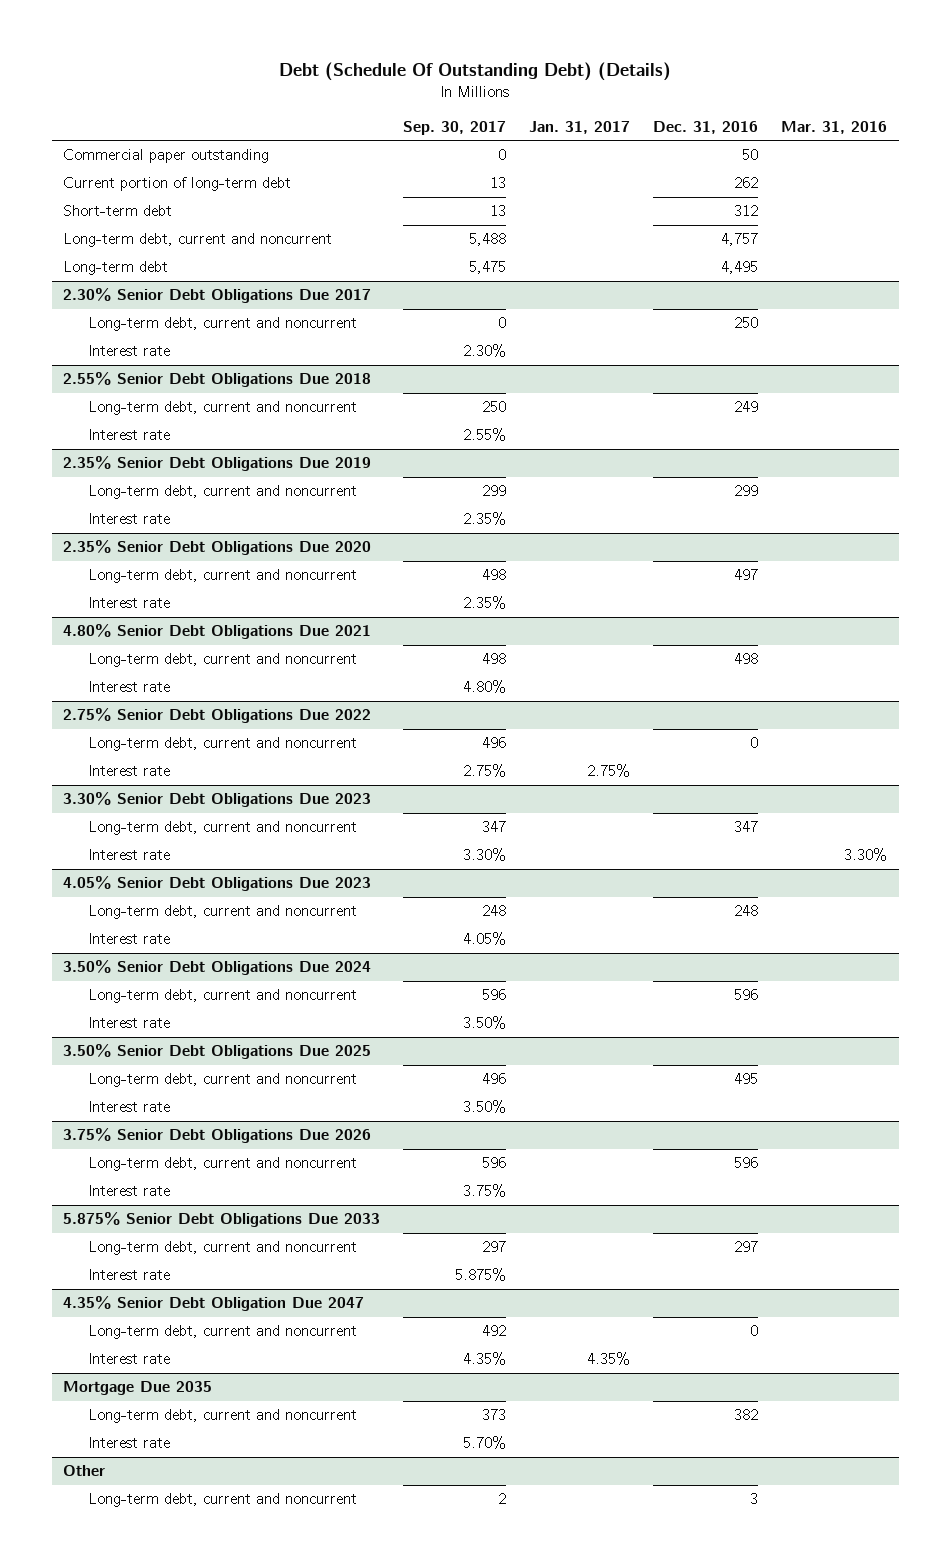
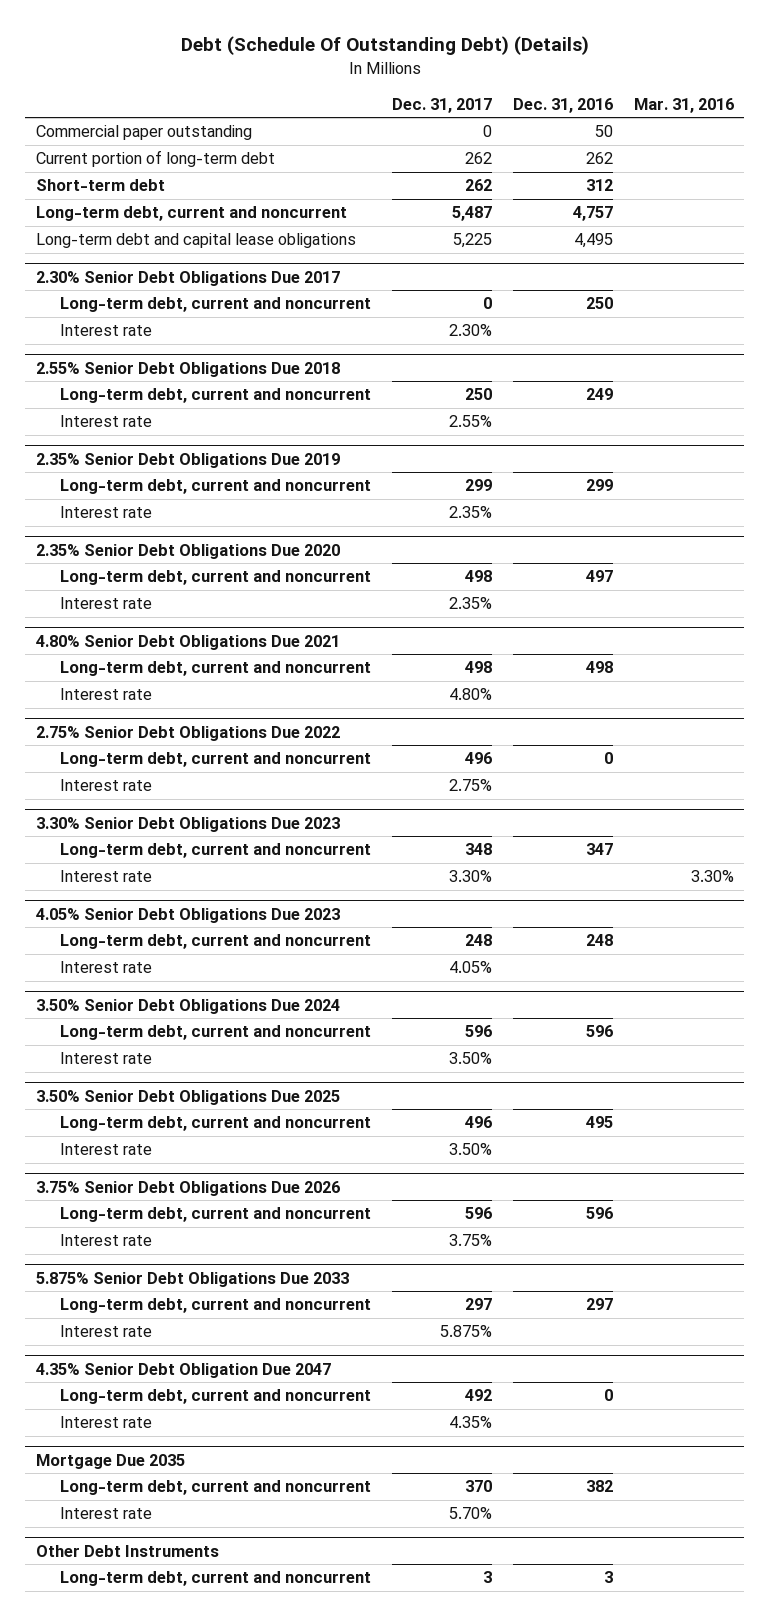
- | Sep. 30, 2017 | Jan. 31, 2017 | Dec. 31, 2016 | Mar. 31, 2016
+ | Dec. 31, 2017 | Dec. 31, 2016 | Mar. 31, 2016
- Long-term debt | 5,475 | | 4,495 |
+ Long-term debt and capital lease obligations | 5,225 | 4,495 |
- Other
+ Other Debt Instruments

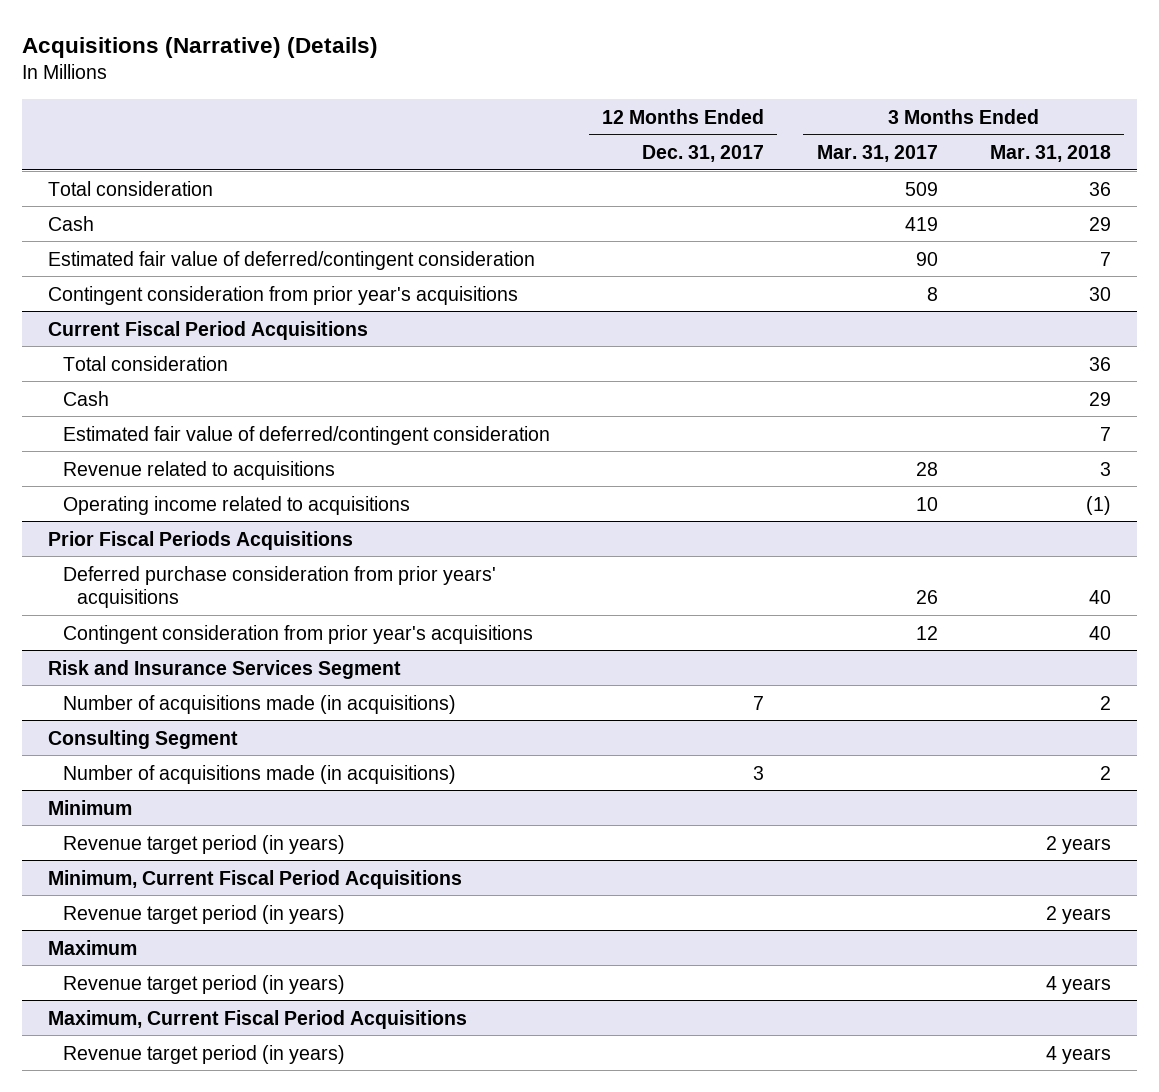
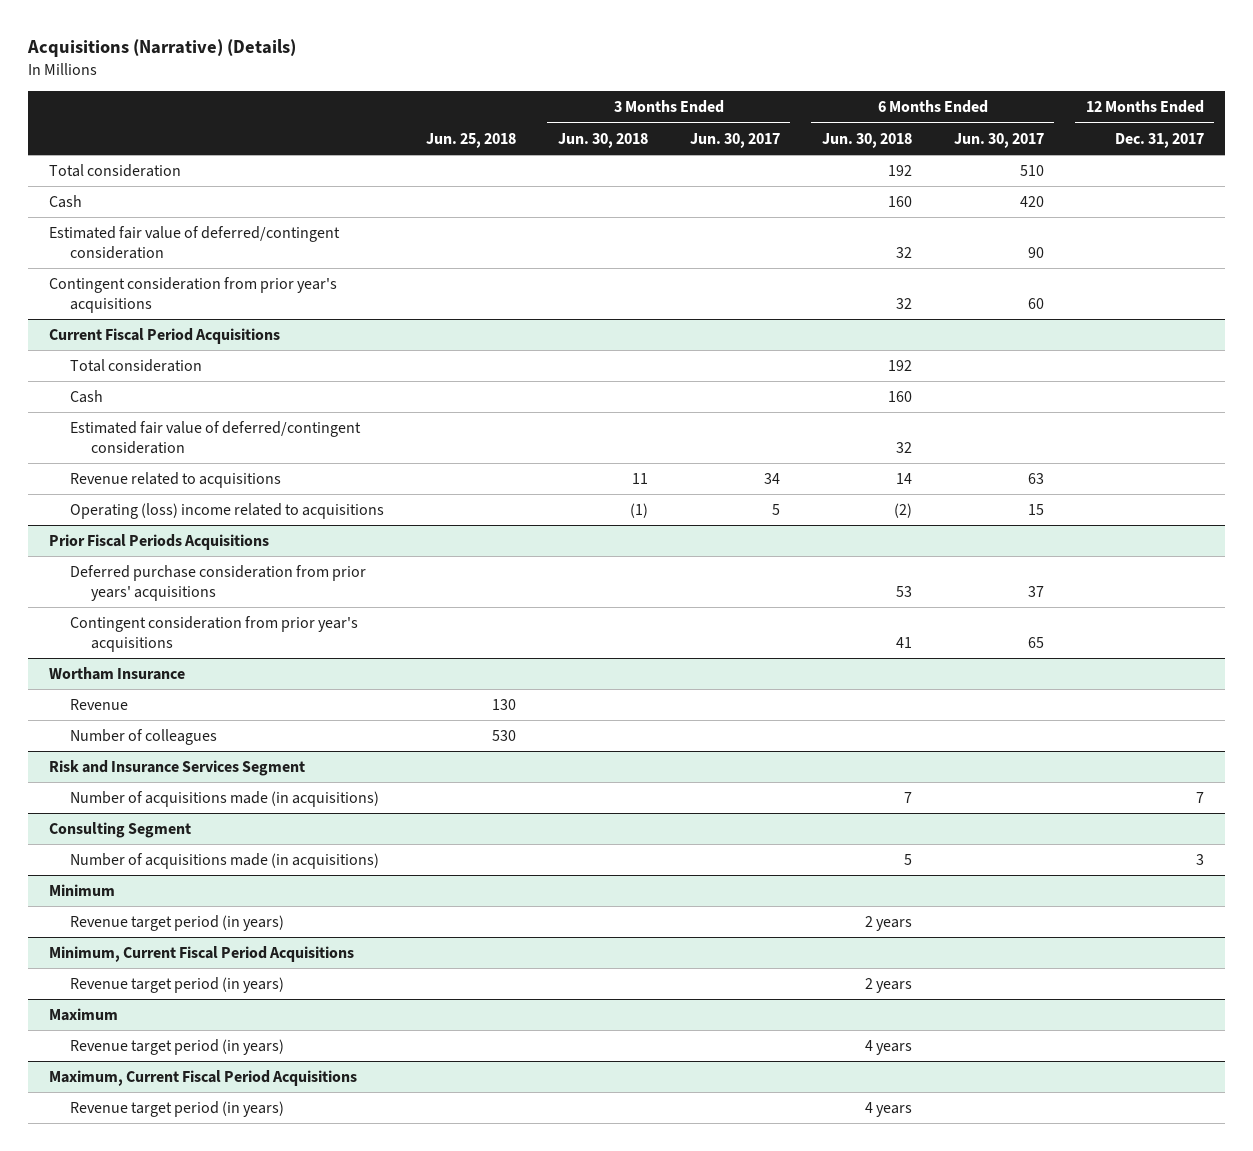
- | 12 Months Ended Dec. 31, 2017 | 3 Months Ended Mar. 31, 2017 | 3 Months Ended Mar. 31, 2018
+ | Jun. 25, 2018 | 3 Months Ended Jun. 30, 2018 | 3 Months Ended Jun. 30, 2017 | 6 Months Ended Jun. 30, 2018 | 6 Months Ended Jun. 30, 2017 | 12 Months Ended Dec. 31, 2017
@ Current Fiscal Period Acquisitions
- Operating income related to acquisitions | | 10 | (1)
+ Operating (loss) income related to acquisitions | | (1) | 5 | (2) | 15 |
+ Wortham Insurance
+ Revenue | 130 | | | | |
+ Number of colleagues | 530 | | | | |

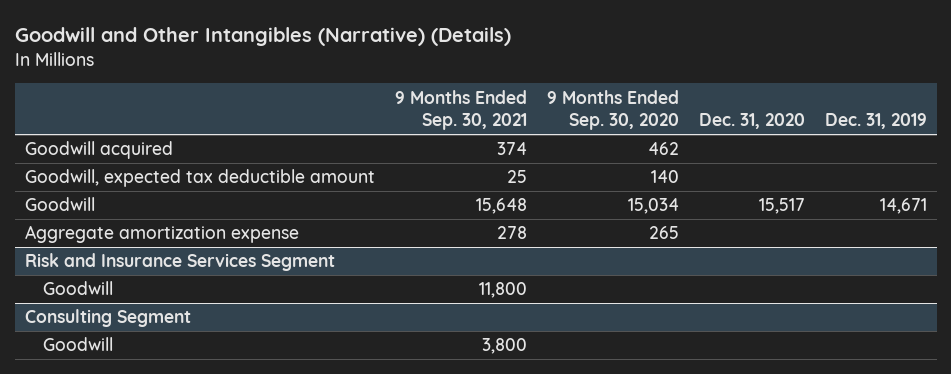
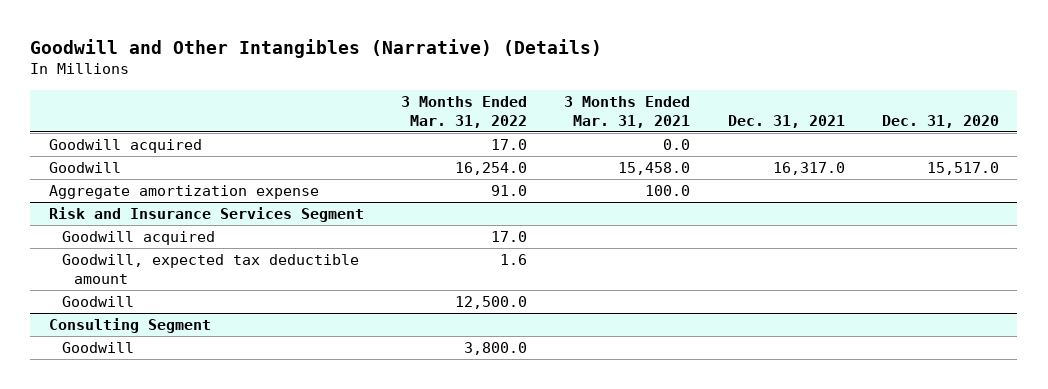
- | 9 Months Ended Sep. 30, 2021 | 9 Months Ended Sep. 30, 2020 | Dec. 31, 2020 | Dec. 31, 2019
+ | 3 Months Ended Mar. 31, 2022 | 3 Months Ended Mar. 31, 2021 | Dec. 31, 2021 | Dec. 31, 2020
- Goodwill, expected tax deductible amount | 25 | 140 | |
- Goodwill | 15,648 | 15,034 | 15,517 | 14,671
+ Goodwill | 16,254.0 | 15,458.0 | 16,317.0 | 15,517.0
@ Risk and Insurance Services Segment
+ Goodwill acquired | 17.0 | | |
+ Goodwill, expected tax deductible amount | 1.6 | | |

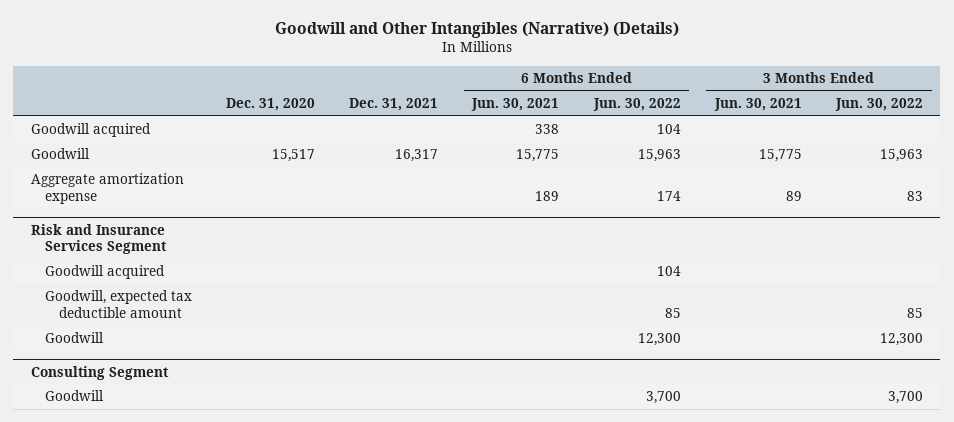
- | 3 Months Ended Mar. 31, 2022 | 3 Months Ended Mar. 31, 2021 | Dec. 31, 2021 | Dec. 31, 2020
+ | Dec. 31, 2020 | Dec. 31, 2021 | 6 Months Ended Jun. 30, 2021 | 6 Months Ended Jun. 30, 2022 | 3 Months Ended Jun. 30, 2021 | 3 Months Ended Jun. 30, 2022
- Goodwill | 16,254.0 | 15,458.0 | 16,317.0 | 15,517.0
+ Goodwill | 15,517 | 16,317 | 15,775 | 15,963 | 15,775 | 15,963

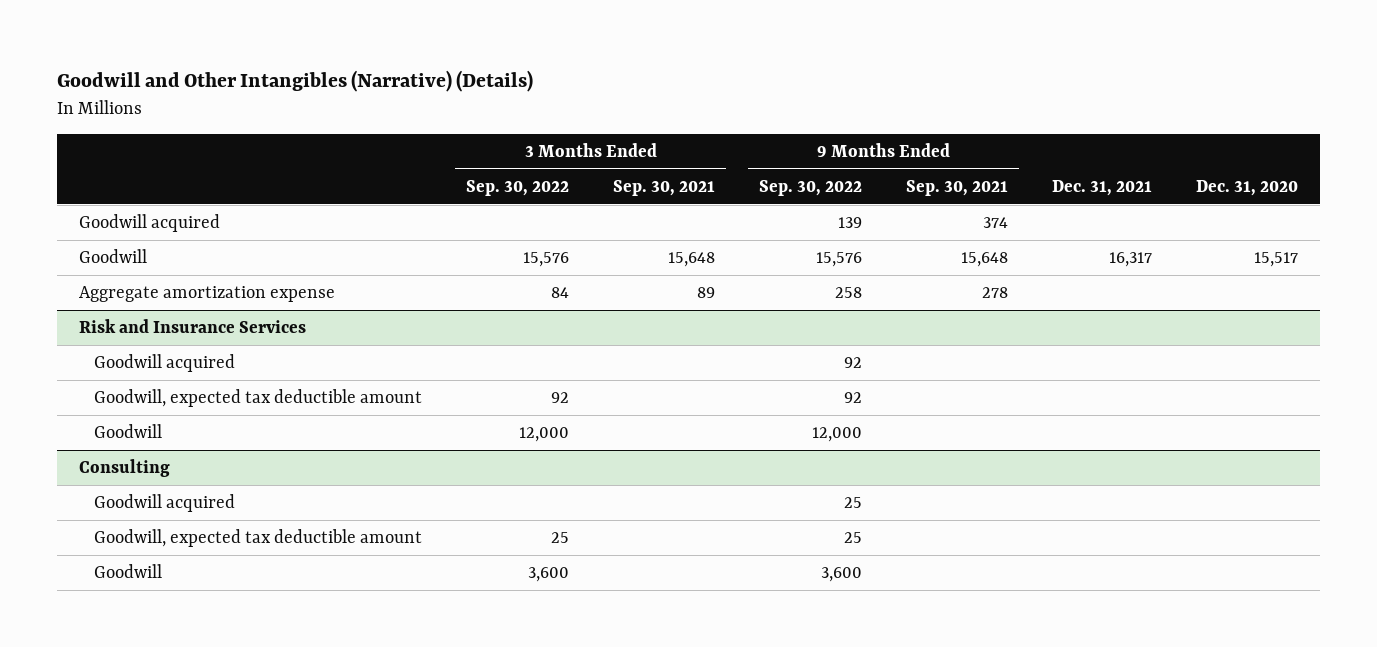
- | Dec. 31, 2020 | Dec. 31, 2021 | 6 Months Ended Jun. 30, 2021 | 6 Months Ended Jun. 30, 2022 | 3 Months Ended Jun. 30, 2021 | 3 Months Ended Jun. 30, 2022
+ | 3 Months Ended Sep. 30, 2022 | 3 Months Ended Sep. 30, 2021 | 9 Months Ended Sep. 30, 2022 | 9 Months Ended Sep. 30, 2021 | Dec. 31, 2021 | Dec. 31, 2020
- Risk and Insurance Services Segment
+ Risk and Insurance Services
- Consulting Segment
+ Consulting
+ Goodwill acquired | | | 25 | | |
+ Goodwill, expected tax deductible amount | 25 | | 25 | | |

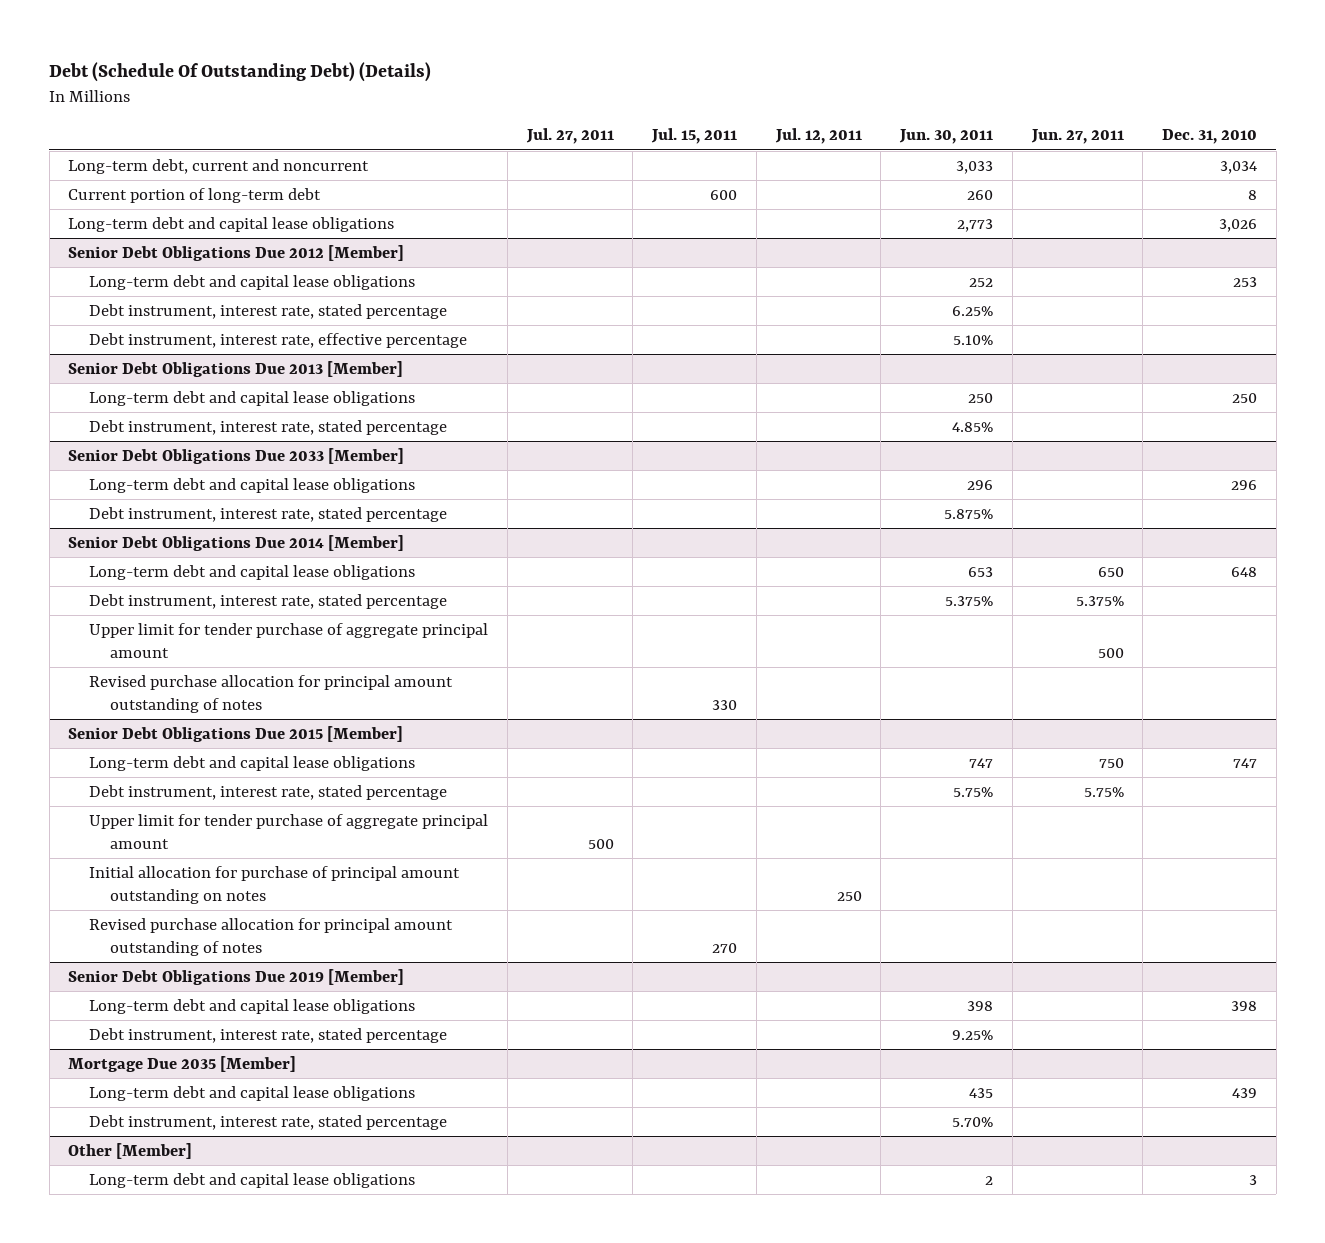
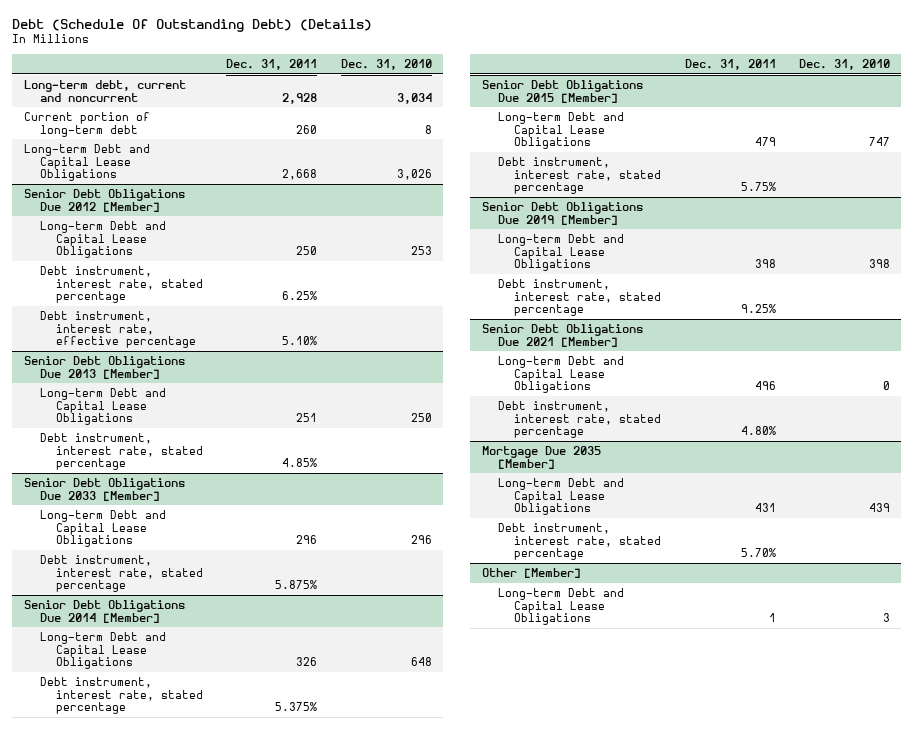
- | Jul. 27, 2011 | Jul. 15, 2011 | Jul. 12, 2011 | Jun. 30, 2011 | Jun. 27, 2011 | Dec. 31, 2010
+ | Dec. 31, 2011 | Dec. 31, 2010
- Long-term debt and capital lease obligations | | | | 2,773 | | 3,026
+ Long-term Debt and Capital Lease Obligations | 2,668 | 3,026
@ Senior Debt Obligations Due 2012 [Member]
- Long-term debt and capital lease obligations | | | | 252 | | 253
+ Long-term Debt and Capital Lease Obligations | 250 | 253
@ Senior Debt Obligations Due 2013 [Member]
- Long-term debt and capital lease obligations | | | | 250 | | 250
+ Long-term Debt and Capital Lease Obligations | 251 | 250
@ Senior Debt Obligations Due 2033 [Member]
- Long-term debt and capital lease obligations | | | | 296 | | 296
+ Long-term Debt and Capital Lease Obligations | 296 | 296
@ Senior Debt Obligations Due 2014 [Member]
- Long-term debt and capital lease obligations | | | | 653 | 650 | 648
+ Long-term Debt and Capital Lease Obligations | 326 | 648
- Upper limit for tender purchase of aggregate principal amount | | | | | 500 |
- Revised purchase allocation for principal amount outstanding of notes | | 330 | | | |
@ Senior Debt Obligations Due 2015 [Member]
- Long-term debt and capital lease obligations | | | | 747 | 750 | 747
+ Long-term Debt and Capital Lease Obligations | 479 | 747
- Upper limit for tender purchase of aggregate principal amount | 500 | | | | |
- Initial allocation for purchase of principal amount outstanding on notes | | | 250 | | |
- Revised purchase allocation for principal amount outstanding of notes | | 270 | | | |
@ Senior Debt Obligations Due 2019 [Member]
- Long-term debt and capital lease obligations | | | | 398 | | 398
+ Long-term Debt and Capital Lease Obligations | 398 | 398
+ Senior Debt Obligations Due 2021 [Member]
+ Long-term Debt and Capital Lease Obligations | 496 | 0
+ Debt instrument, interest rate, stated percentage | 4.80% |
@ Mortgage Due 2035 [Member]
- Long-term debt and capital lease obligations | | | | 435 | | 439
+ Long-term Debt and Capital Lease Obligations | 431 | 439
@ Other [Member]
- Long-term debt and capital lease obligations | | | | 2 | | 3
+ Long-term Debt and Capital Lease Obligations | 1 | 3

